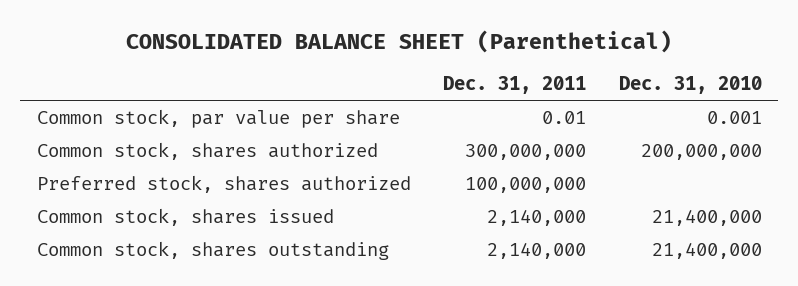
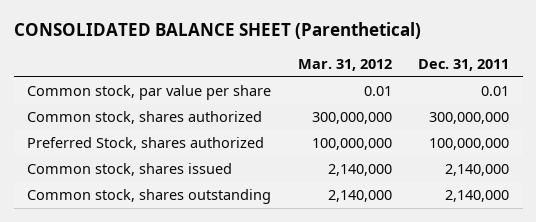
- | Dec. 31, 2011 | Dec. 31, 2010
+ | Mar. 31, 2012 | Dec. 31, 2011
- Preferred stock, shares authorized | 100,000,000 |
+ Preferred Stock, shares authorized | 100,000,000 | 100,000,000

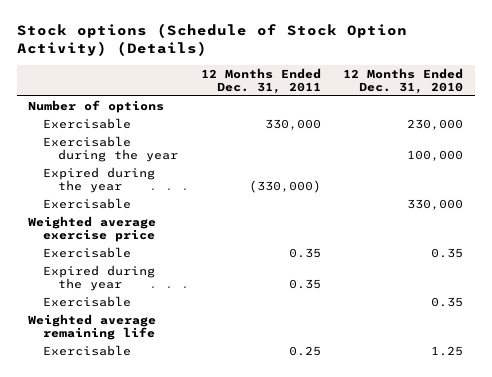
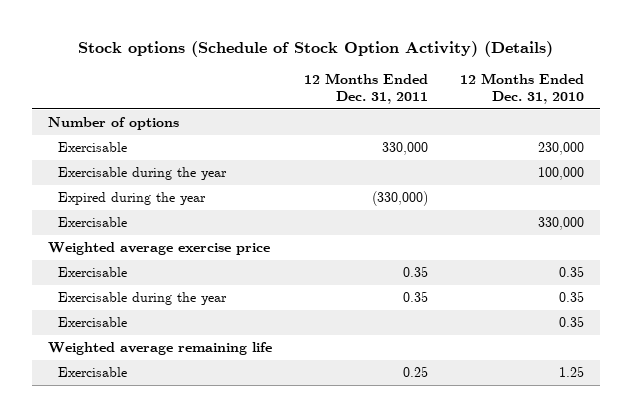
- Expired during the year | 0.35 |
+ Exercisable during the year | 0.35 | 0.35

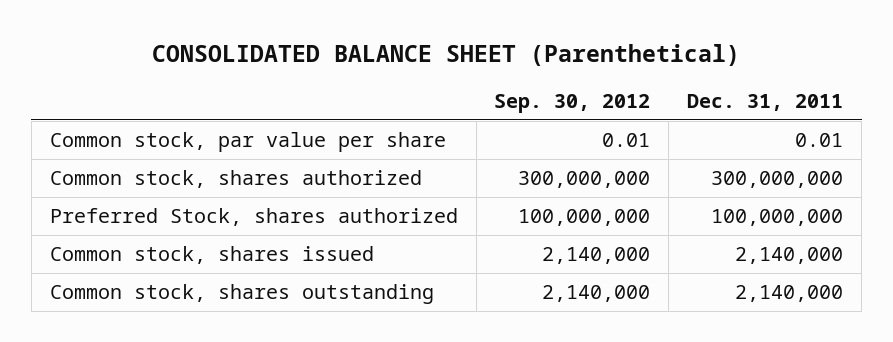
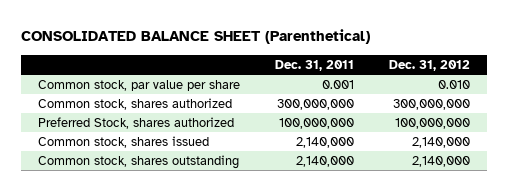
- | Sep. 30, 2012 | Dec. 31, 2011
+ | Dec. 31, 2011 | Dec. 31, 2012
- Common stock, par value per share | 0.01 | 0.01
+ Common stock, par value per share | 0.001 | 0.010

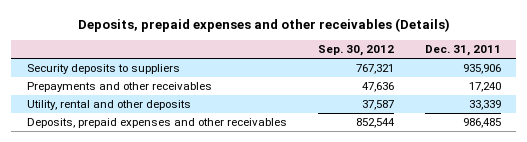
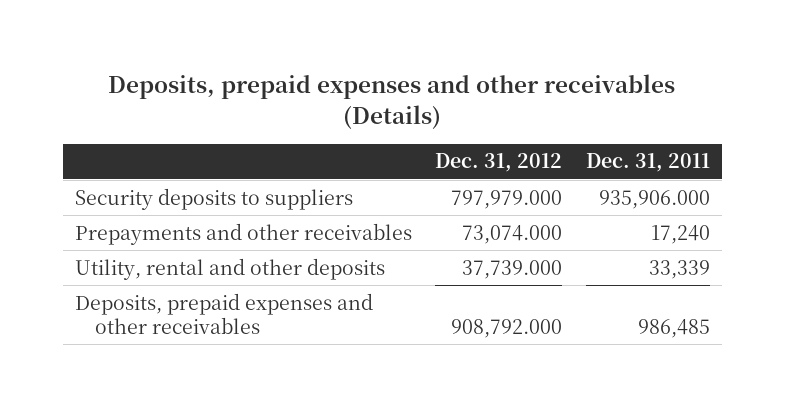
- | Sep. 30, 2012 | Dec. 31, 2011
+ | Dec. 31, 2012 | Dec. 31, 2011
- Security deposits to suppliers | 767,321 | 935,906
+ Security deposits to suppliers | 797,979.000 | 935,906.000

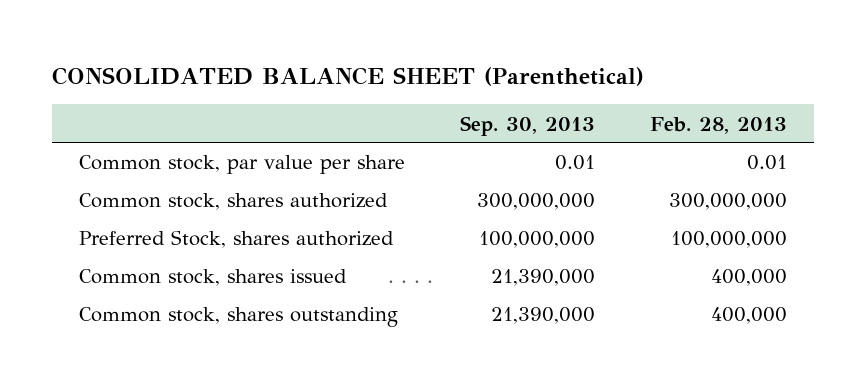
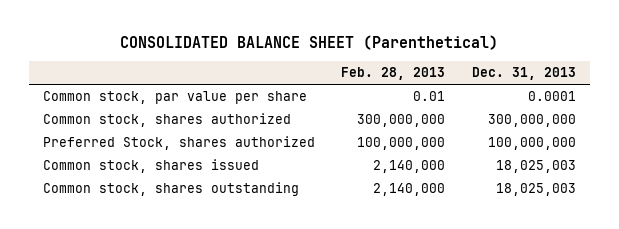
- | Sep. 30, 2013 | Feb. 28, 2013
+ | Feb. 28, 2013 | Dec. 31, 2013
- Common stock, shares issued | 21,390,000 | 400,000
- Common stock, shares outstanding | 21,390,000 | 400,000
+ Common stock, shares issued | 2,140,000 | 18,025,003
+ Common stock, shares outstanding | 2,140,000 | 18,025,003

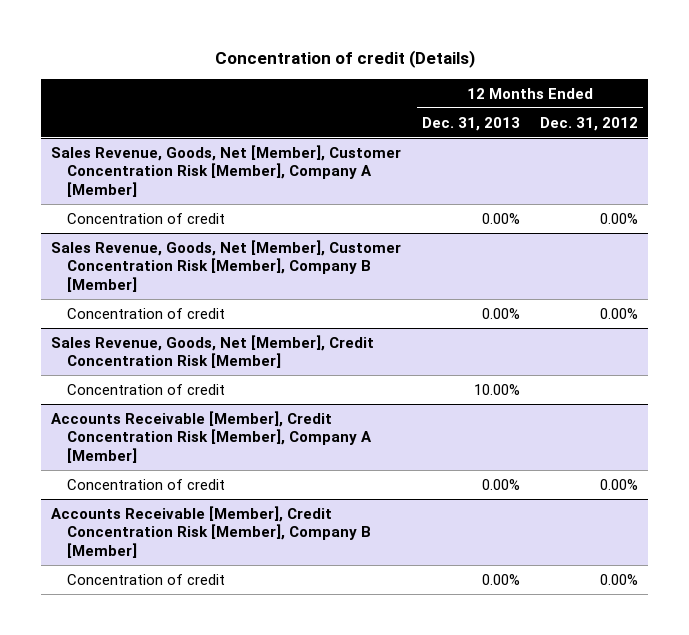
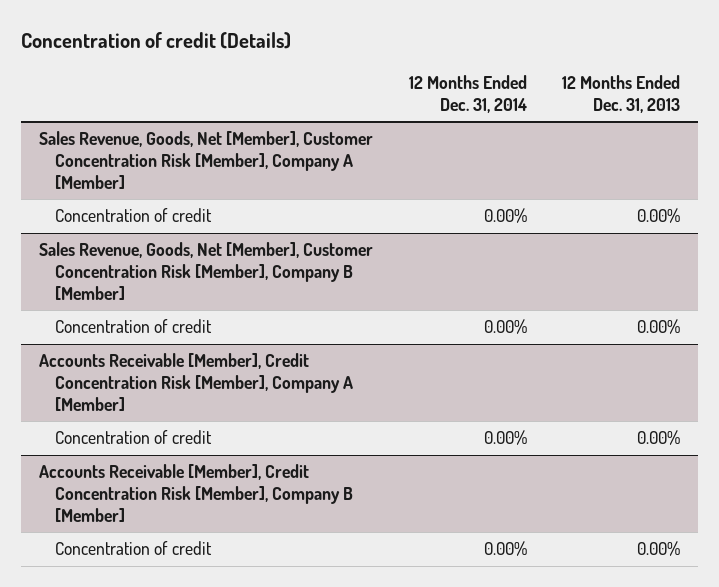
- | 12 Months Ended Dec. 31, 2013 | 12 Months Ended Dec. 31, 2012
+ | 12 Months Ended Dec. 31, 2014 | 12 Months Ended Dec. 31, 2013
- Sales Revenue, Goods, Net [Member], Credit Concentration Risk [Member]
- Concentration of credit | 10.00% |

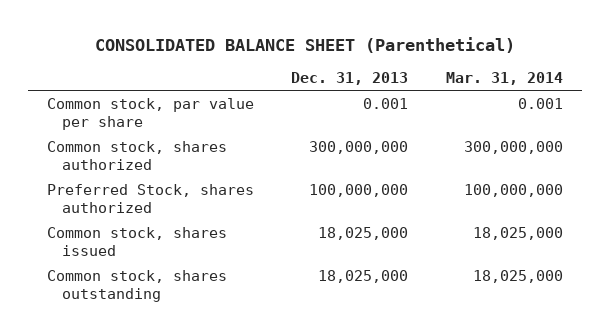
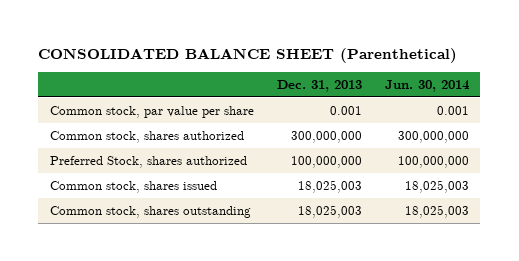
- | Dec. 31, 2013 | Mar. 31, 2014
+ | Dec. 31, 2013 | Jun. 30, 2014
- Common stock, shares issued | 18,025,000 | 18,025,000
- Common stock, shares outstanding | 18,025,000 | 18,025,000
+ Common stock, shares issued | 18,025,003 | 18,025,003
+ Common stock, shares outstanding | 18,025,003 | 18,025,003

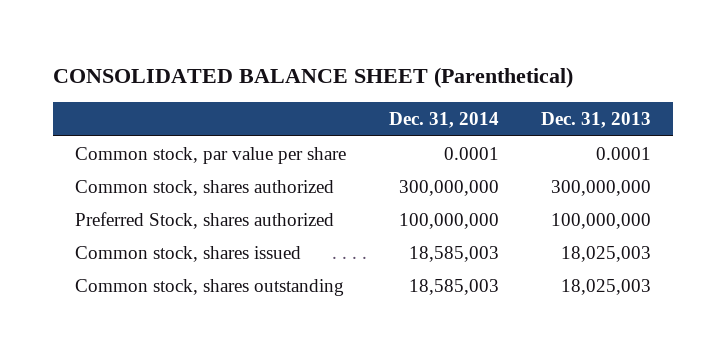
- | Dec. 31, 2013 | Jun. 30, 2014
+ | Dec. 31, 2014 | Dec. 31, 2013
- Common stock, par value per share | 0.001 | 0.001
+ Common stock, par value per share | 0.0001 | 0.0001

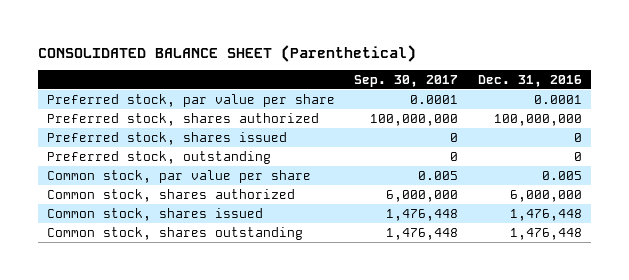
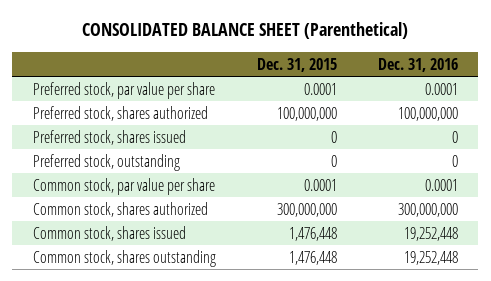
- | Sep. 30, 2017 | Dec. 31, 2016
+ | Dec. 31, 2015 | Dec. 31, 2016
- Common stock, par value per share | 0.005 | 0.005
- Common stock, shares authorized | 6,000,000 | 6,000,000
- Common stock, shares issued | 1,476,448 | 1,476,448
- Common stock, shares outstanding | 1,476,448 | 1,476,448
+ Common stock, par value per share | 0.0001 | 0.0001
+ Common stock, shares authorized | 300,000,000 | 300,000,000
+ Common stock, shares issued | 1,476,448 | 19,252,448
+ Common stock, shares outstanding | 1,476,448 | 19,252,448

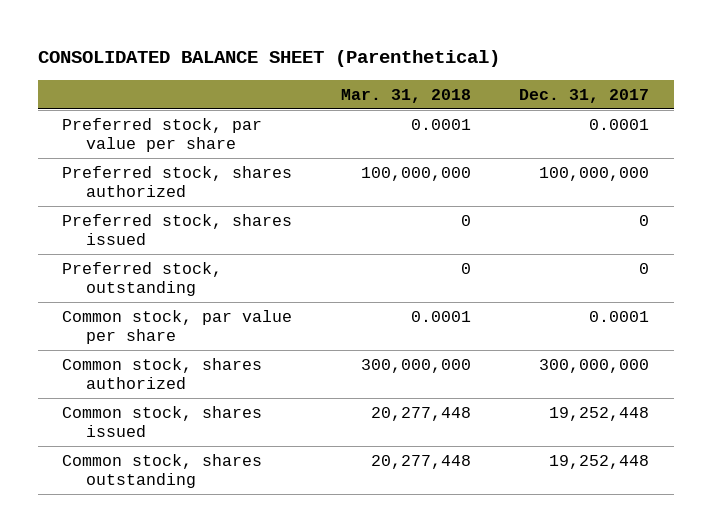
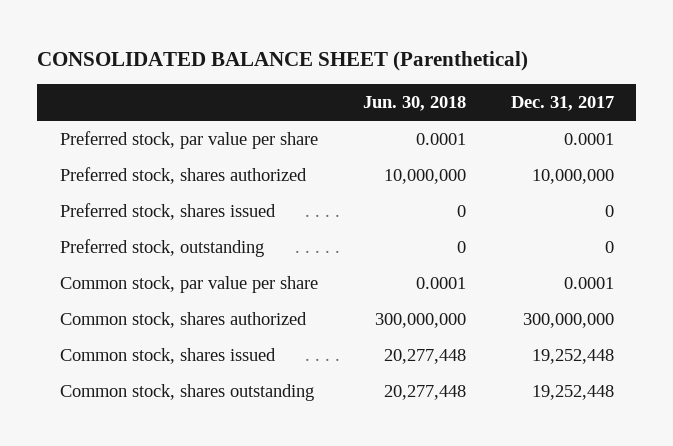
- | Mar. 31, 2018 | Dec. 31, 2017
+ | Jun. 30, 2018 | Dec. 31, 2017
- Preferred stock, shares authorized | 100,000,000 | 100,000,000
+ Preferred stock, shares authorized | 10,000,000 | 10,000,000

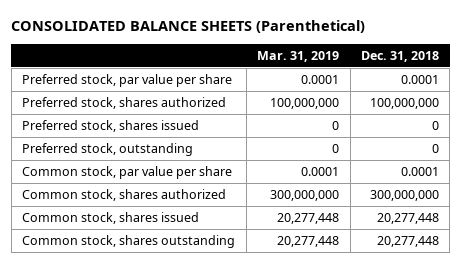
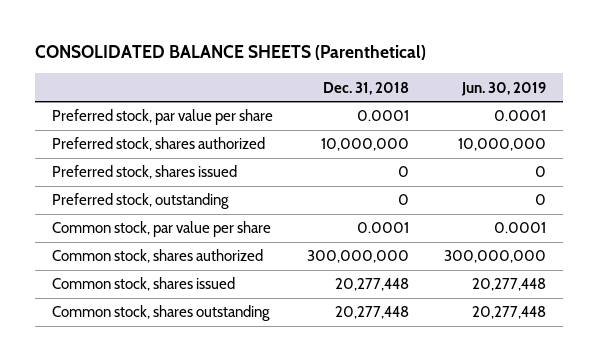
- | Mar. 31, 2019 | Dec. 31, 2018
+ | Dec. 31, 2018 | Jun. 30, 2019
- Preferred stock, shares authorized | 100,000,000 | 100,000,000
+ Preferred stock, shares authorized | 10,000,000 | 10,000,000

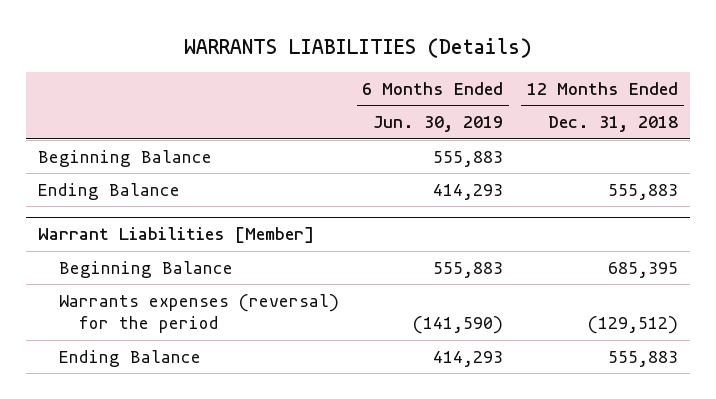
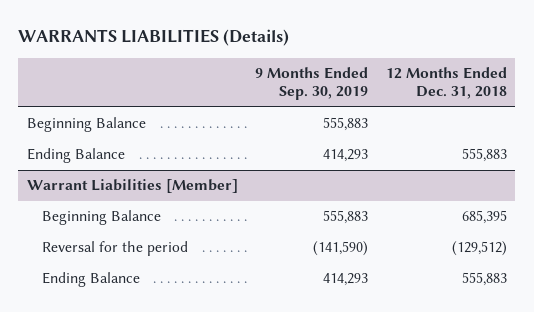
- | 6 Months Ended Jun. 30, 2019 | 12 Months Ended Dec. 31, 2018
+ | 9 Months Ended Sep. 30, 2019 | 12 Months Ended Dec. 31, 2018
@ Warrant Liabilities [Member]
- Warrants expenses (reversal) for the period | (141,590) | (129,512)
+ Reversal for the period | (141,590) | (129,512)

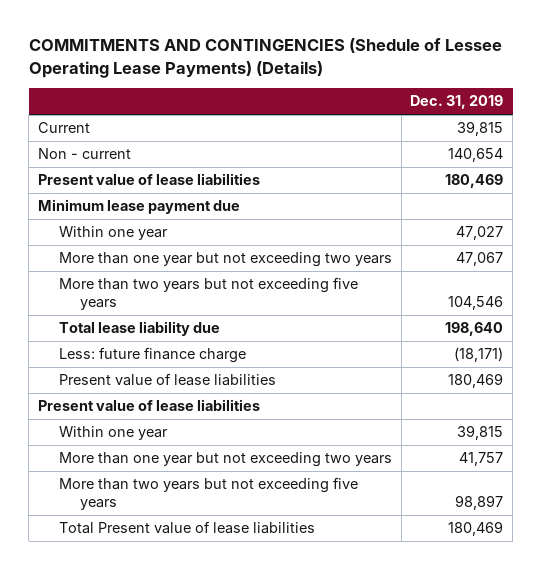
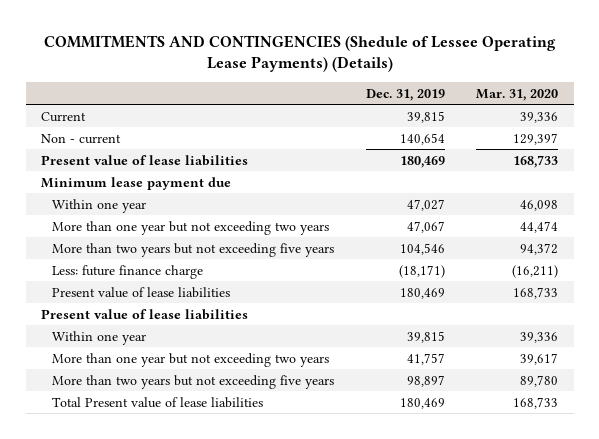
- | Dec. 31, 2019
+ | Dec. 31, 2019 | Mar. 31, 2020
- Total lease liability due | 198,640

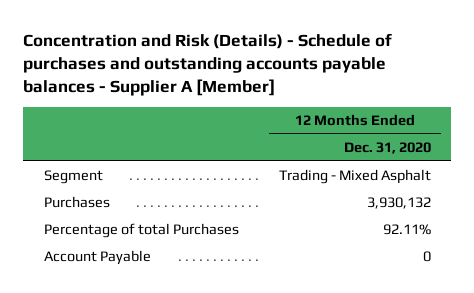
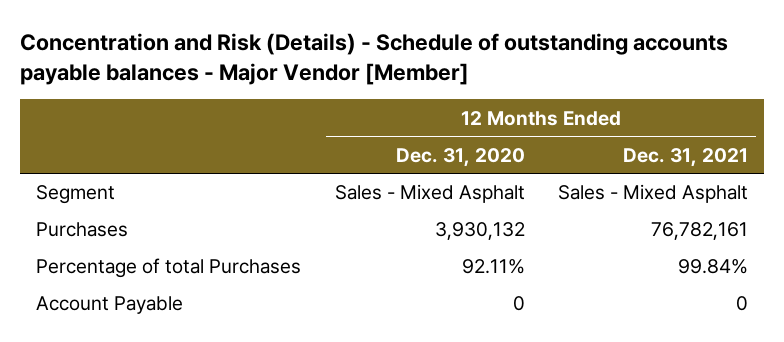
- Concentration and Risk (Details) - Schedule of purchases and outstanding accounts payable balances - Supplier A [Member]
+ Concentration and Risk (Details) - Schedule of outstanding accounts payable balances - Major Vendor [Member]
- | 12 Months Ended Dec. 31, 2020
+ | 12 Months Ended Dec. 31, 2020 | 12 Months Ended Dec. 31, 2021
- Segment | Trading - Mixed Asphalt
+ Segment | Sales - Mixed Asphalt | Sales - Mixed Asphalt

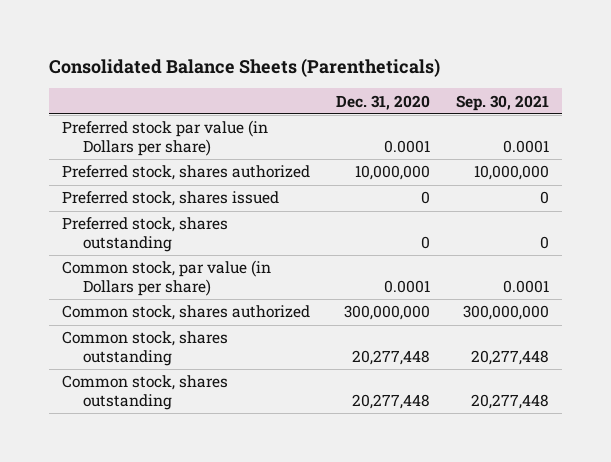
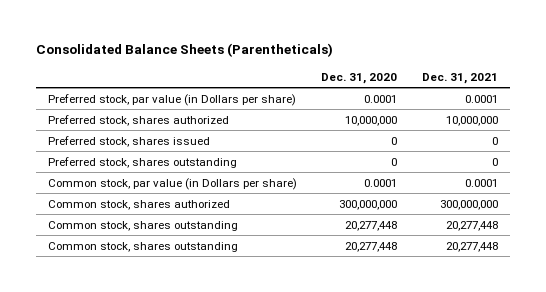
- | Dec. 31, 2020 | Sep. 30, 2021
+ | Dec. 31, 2020 | Dec. 31, 2021
- Preferred stock par value (in Dollars per share) | 0.0001 | 0.0001
+ Preferred stock, par value (in Dollars per share) | 0.0001 | 0.0001

